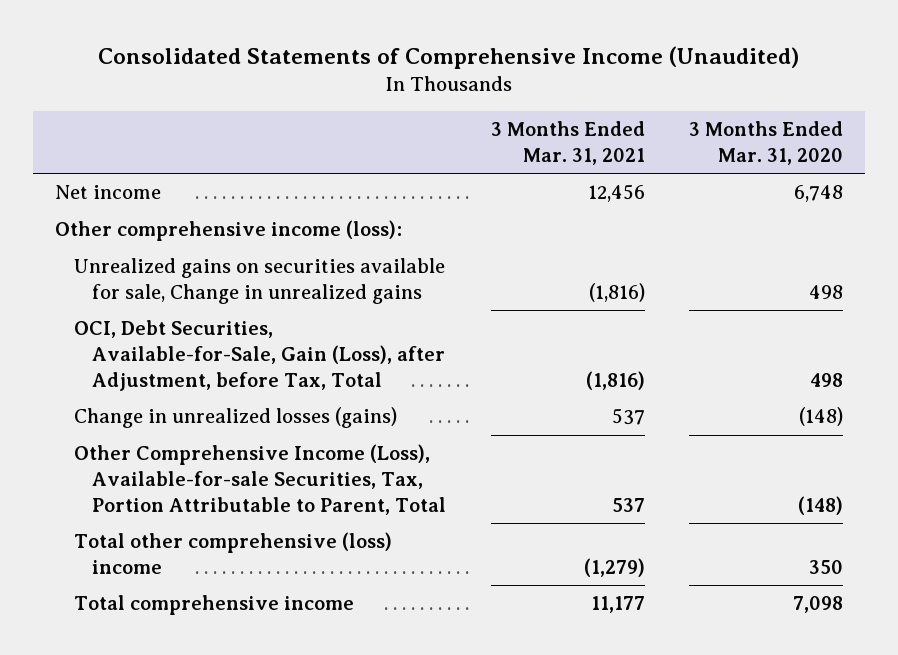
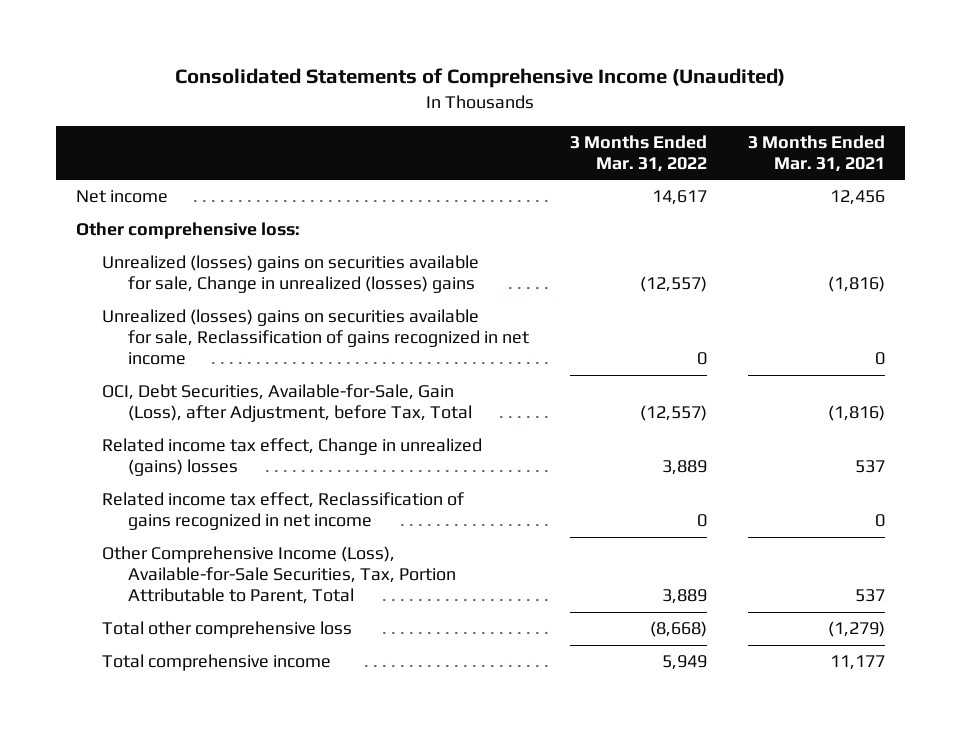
- | 3 Months Ended Mar. 31, 2021 | 3 Months Ended Mar. 31, 2020
+ | 3 Months Ended Mar. 31, 2022 | 3 Months Ended Mar. 31, 2021
- Other comprehensive income (loss):
- Unrealized gains on securities available for sale, Change in unrealized gains | (1,816) | 498
+ Other comprehensive loss:
+ Unrealized (losses) gains on securities available for sale, Change in unrealized (losses) gains | (12,557) | (1,816)
+ Unrealized (losses) gains on securities available for sale, Reclassification of gains recognized in net income | 0 | 0
- Change in unrealized losses (gains) | 537 | (148)
- Other Comprehensive Income (Loss), Available-for-sale Securities, Tax, Portion Attributable to Parent, Total | 537 | (148)
- Total other comprehensive (loss) income | (1,279) | 350
+ Related income tax effect, Change in unrealized (gains) losses | 3,889 | 537
+ Related income tax effect, Reclassification of gains recognized in net income | 0 | 0
+ Other Comprehensive Income (Loss), Available-for-Sale Securities, Tax, Portion Attributable to Parent, Total | 3,889 | 537
+ Total other comprehensive loss | (8,668) | (1,279)

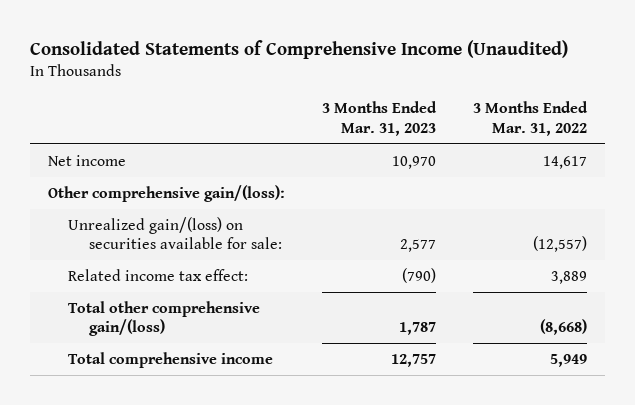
- | 3 Months Ended Mar. 31, 2022 | 3 Months Ended Mar. 31, 2021
+ | 3 Months Ended Mar. 31, 2023 | 3 Months Ended Mar. 31, 2022
- Other comprehensive loss:
- Unrealized (losses) gains on securities available for sale, Change in unrealized (losses) gains | (12,557) | (1,816)
- Unrealized (losses) gains on securities available for sale, Reclassification of gains recognized in net income | 0 | 0
- OCI, Debt Securities, Available-for-Sale, Gain (Loss), after Adjustment, before Tax, Total | (12,557) | (1,816)
- Related income tax effect, Change in unrealized (gains) losses | 3,889 | 537
- Related income tax effect, Reclassification of gains recognized in net income | 0 | 0
- Other Comprehensive Income (Loss), Available-for-Sale Securities, Tax, Portion Attributable to Parent, Total | 3,889 | 537
- Total other comprehensive loss | (8,668) | (1,279)
+ Other comprehensive gain/(loss):
+ Unrealized gain/(loss) on securities available for sale: | 2,577 | (12,557)
+ Related income tax effect: | (790) | 3,889
+ Total other comprehensive gain/(loss) | 1,787 | (8,668)

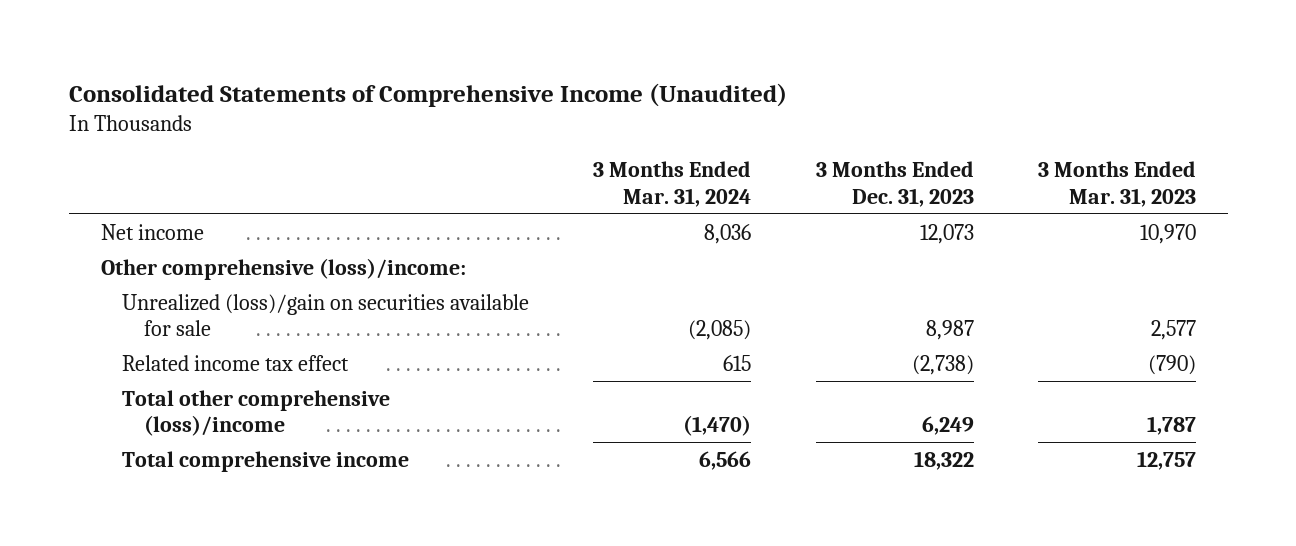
- | 3 Months Ended Mar. 31, 2023 | 3 Months Ended Mar. 31, 2022
+ | 3 Months Ended Mar. 31, 2024 | 3 Months Ended Dec. 31, 2023 | 3 Months Ended Mar. 31, 2023
- Other comprehensive gain/(loss):
- Unrealized gain/(loss) on securities available for sale: | 2,577 | (12,557)
- Related income tax effect: | (790) | 3,889
- Total other comprehensive gain/(loss) | 1,787 | (8,668)
+ Other comprehensive (loss)/income:
+ Unrealized (loss)/gain on securities available for sale | (2,085) | 8,987 | 2,577
+ Related income tax effect | 615 | (2,738) | (790)
+ Total other comprehensive (loss)/income | (1,470) | 6,249 | 1,787

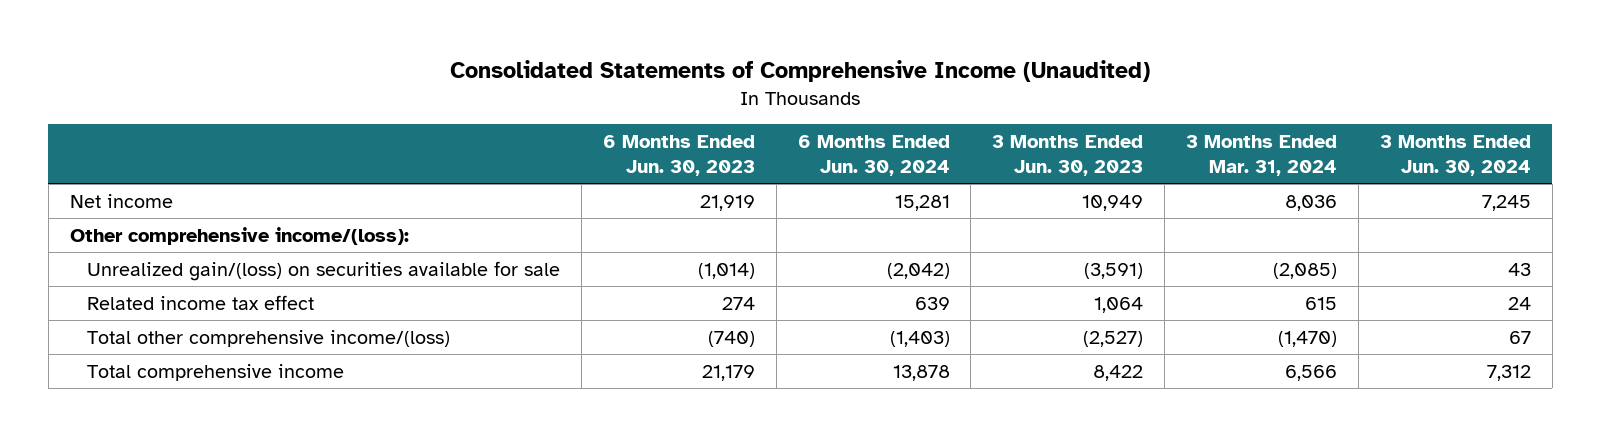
- | 3 Months Ended Mar. 31, 2024 | 3 Months Ended Dec. 31, 2023 | 3 Months Ended Mar. 31, 2023
+ | 6 Months Ended Jun. 30, 2023 | 6 Months Ended Jun. 30, 2024 | 3 Months Ended Jun. 30, 2023 | 3 Months Ended Mar. 31, 2024 | 3 Months Ended Jun. 30, 2024
- Other comprehensive (loss)/income:
- Unrealized (loss)/gain on securities available for sale | (2,085) | 8,987 | 2,577
+ Other comprehensive income/(loss):
+ Unrealized gain/(loss) on securities available for sale | (1,014) | (2,042) | (3,591) | (2,085) | 43
- Total other comprehensive (loss)/income | (1,470) | 6,249 | 1,787
+ Total other comprehensive income/(loss) | (740) | (1,403) | (2,527) | (1,470) | 67

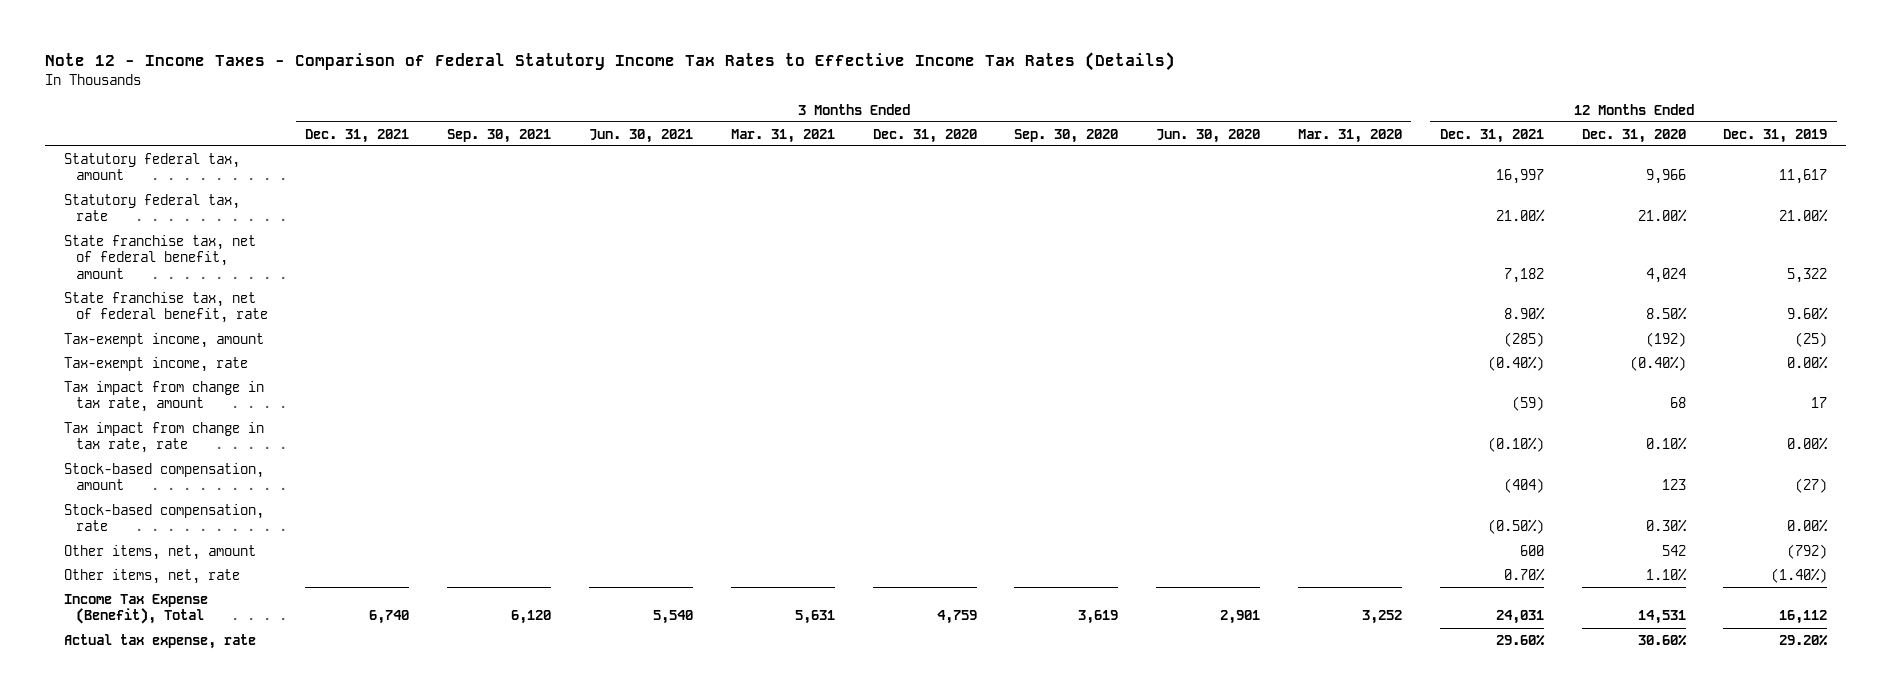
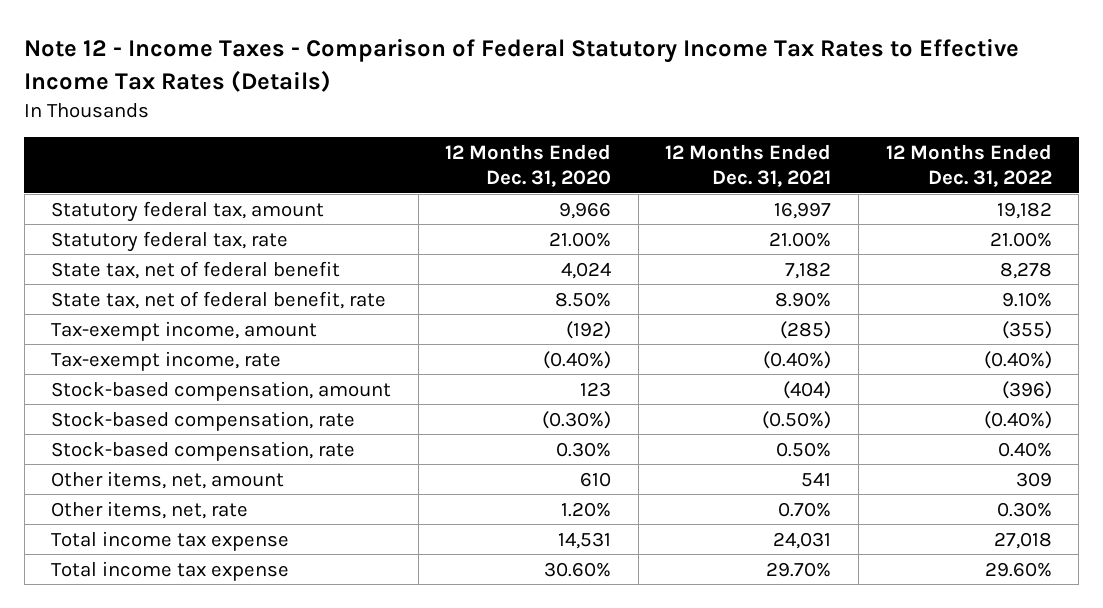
- | 3 Months Ended Dec. 31, 2021 | 3 Months Ended Sep. 30, 2021 | 3 Months Ended Jun. 30, 2021 | 3 Months Ended Mar. 31, 2021 | 3 Months Ended Dec. 31, 2020 | 3 Months Ended Sep. 30, 2020 | 3 Months Ended Jun. 30, 2020 | 3 Months Ended Mar. 31, 2020 | 12 Months Ended Dec. 31, 2021 | 12 Months Ended Dec. 31, 2020 | 12 Months Ended Dec. 31, 2019
+ | 12 Months Ended Dec. 31, 2020 | 12 Months Ended Dec. 31, 2021 | 12 Months Ended Dec. 31, 2022
- State franchise tax, net of federal benefit, amount | | | | | | | | | 7,182 | 4,024 | 5,322
- State franchise tax, net of federal benefit, rate | | | | | | | | | 8.90% | 8.50% | 9.60%
+ State tax, net of federal benefit | 4,024 | 7,182 | 8,278
+ State tax, net of federal benefit, rate | 8.50% | 8.90% | 9.10%
- Tax impact from change in tax rate, amount | | | | | | | | | (59) | 68 | 17
- Tax impact from change in tax rate, rate | | | | | | | | | (0.10%) | 0.10% | 0.00%
- Stock-based compensation, rate | | | | | | | | | (0.50%) | 0.30% | 0.00%
- Other items, net, amount | | | | | | | | | 600 | 542 | (792)
- Other items, net, rate | | | | | | | | | 0.70% | 1.10% | (1.40%)
- Income Tax Expense (Benefit), Total | 6,740 | 6,120 | 5,540 | 5,631 | 4,759 | 3,619 | 2,901 | 3,252 | 24,031 | 14,531 | 16,112
- Actual tax expense, rate | | | | | | | | | 29.60% | 30.60% | 29.20%
+ Stock-based compensation, rate | (0.30%) | (0.50%) | (0.40%)
+ Stock-based compensation, rate | 0.30% | 0.50% | 0.40%
+ Other items, net, amount | 610 | 541 | 309
+ Other items, net, rate | 1.20% | 0.70% | 0.30%
+ Total income tax expense | 14,531 | 24,031 | 27,018
+ Total income tax expense | 30.60% | 29.70% | 29.60%

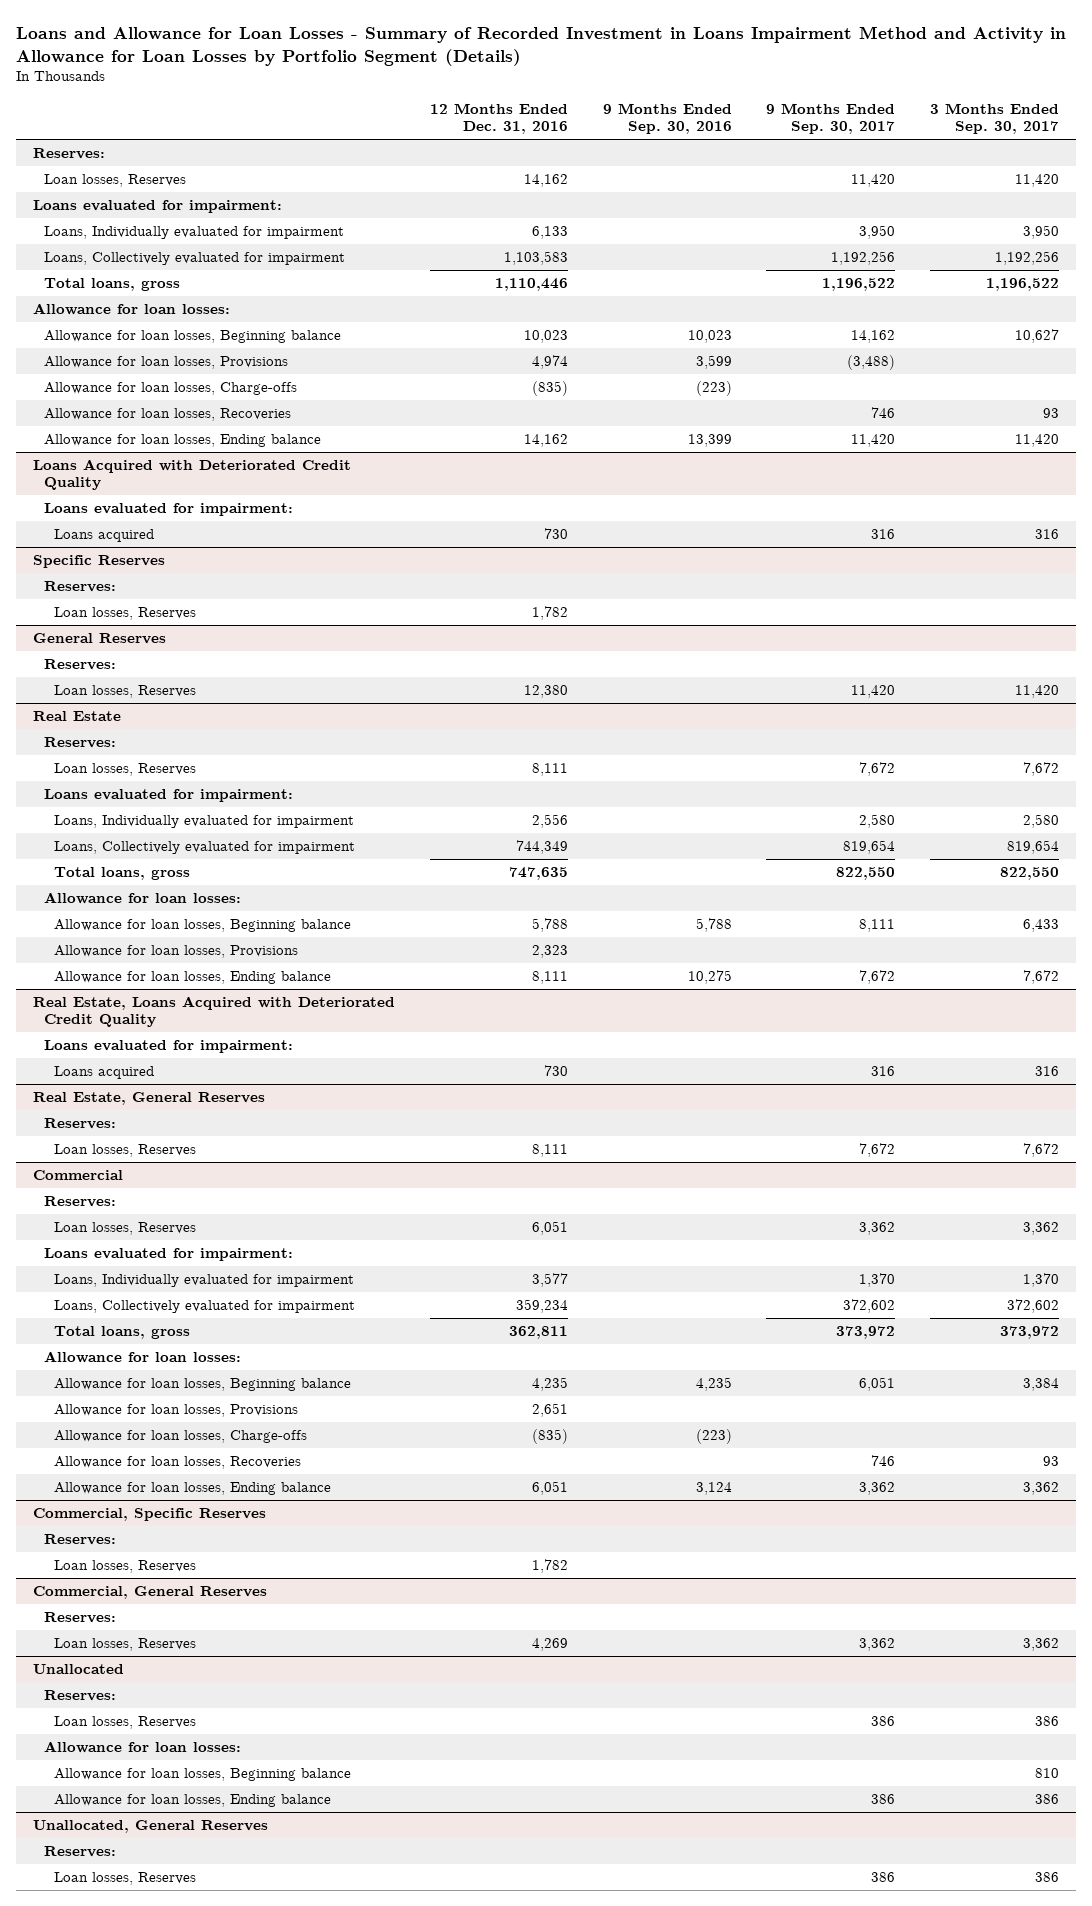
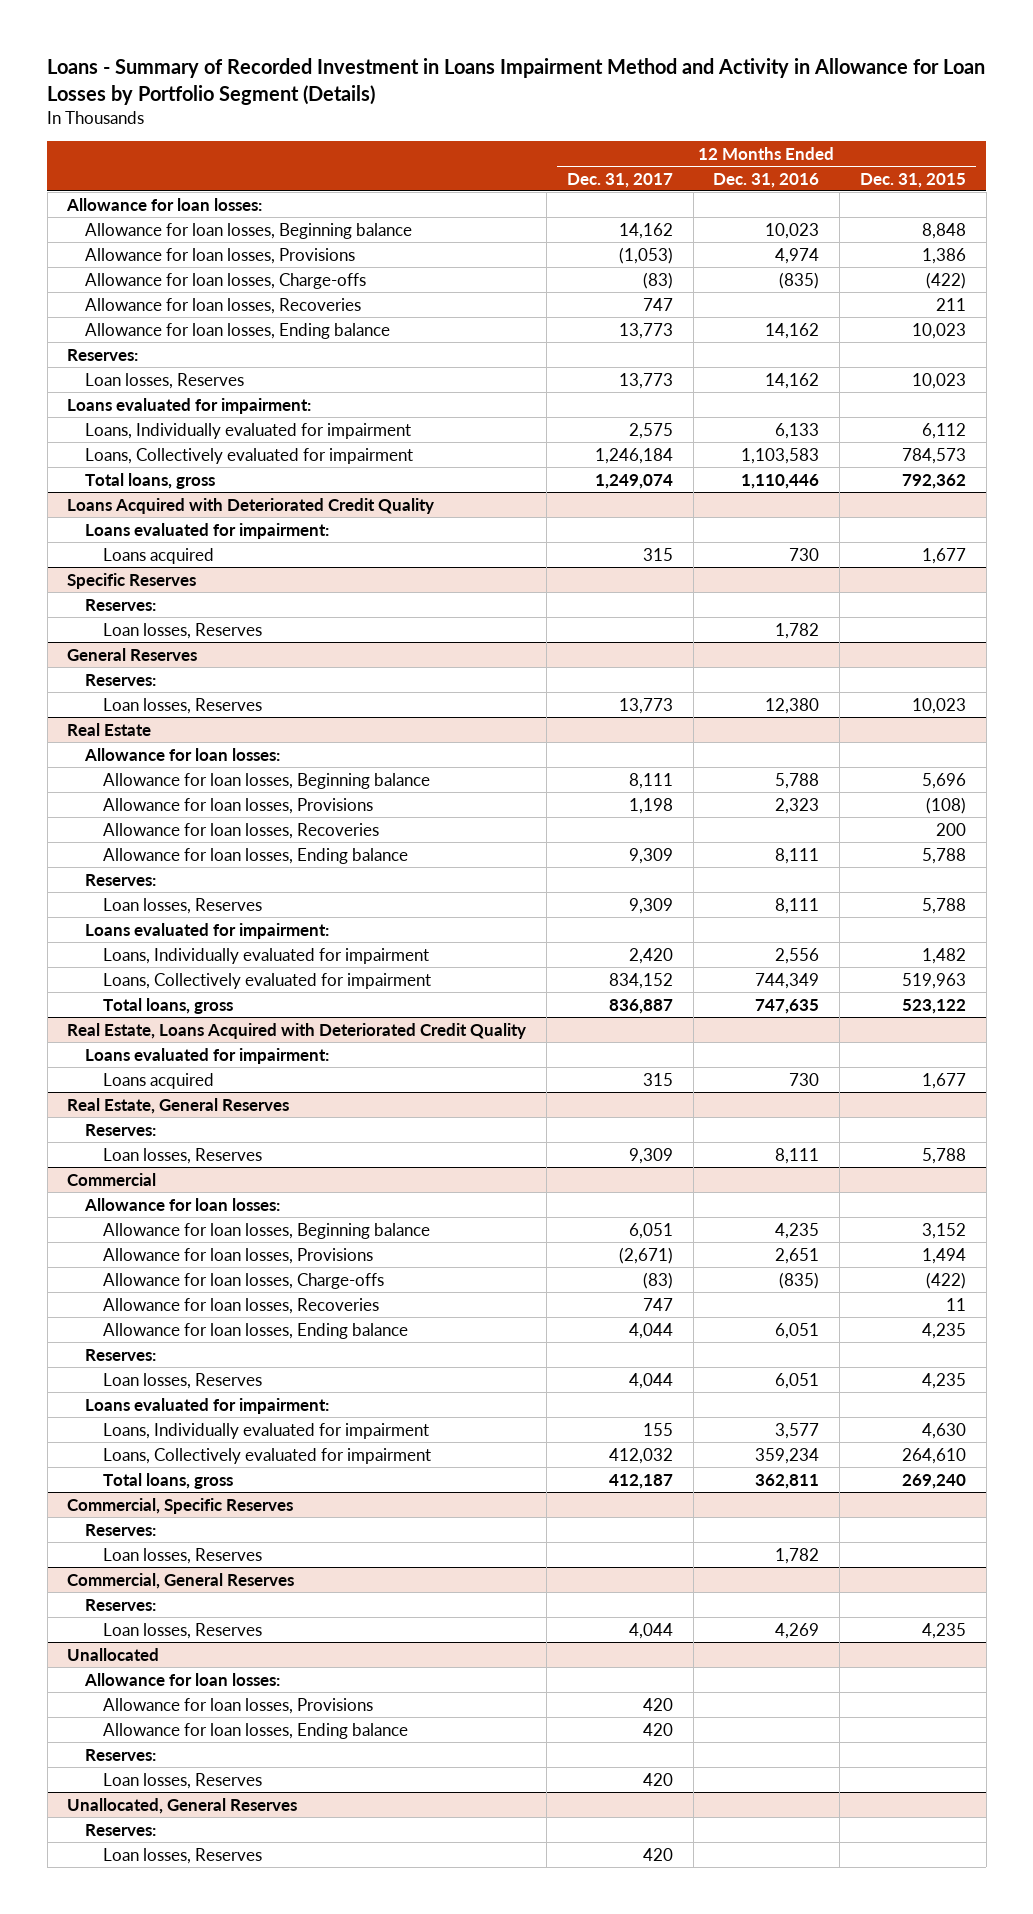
- Loans and Allowance for Loan Losses - Summary of Recorded Investment in Loans Impairment Method and Activity in Allowance for Loan Losses by Portfolio Segment (Details)
+ Loans - Summary of Recorded Investment in Loans Impairment Method and Activity in Allowance for Loan Losses by Portfolio Segment (Details)
- | 12 Months Ended Dec. 31, 2016 | 9 Months Ended Sep. 30, 2016 | 9 Months Ended Sep. 30, 2017 | 3 Months Ended Sep. 30, 2017
+ | 12 Months Ended Dec. 31, 2017 | 12 Months Ended Dec. 31, 2016 | 12 Months Ended Dec. 31, 2015
moved down: Reserves:
moved down: Loan losses, Reserves | 13,773 | 14,162 | 10,023
moved down: Loans evaluated for impairment:
moved down: Loans, Individually evaluated for impairment | 2,575 | 6,133 | 6,112
moved down: Loans, Collectively evaluated for impairment | 1,246,184 | 1,103,583 | 784,573
moved down: Total loans, gross | 1,249,074 | 1,110,446 | 792,362
@ Real Estate
moved up: Allowance for loan losses:
moved up: Allowance for loan losses, Beginning balance | 8,111 | 5,788 | 5,696
moved up: Allowance for loan losses, Provisions | 1,198 | 2,323 | (108)
+ Allowance for loan losses, Recoveries | | | 200
moved up: Allowance for loan losses, Ending balance | 9,309 | 8,111 | 5,788
@ Commercial
moved down: Reserves:
moved down: Loan losses, Reserves | 4,044 | 6,051 | 4,235
moved down: Loans evaluated for impairment:
moved down: Loans, Individually evaluated for impairment | 155 | 3,577 | 4,630
moved down: Loans, Collectively evaluated for impairment | 412,032 | 359,234 | 264,610
moved down: Total loans, gross | 412,187 | 362,811 | 269,240
@ Unallocated
- Allowance for loan losses, Beginning balance | | | | 810
+ Allowance for loan losses, Provisions | 420 | |
moved down: Reserves:
moved down: Loan losses, Reserves | 420 | |

